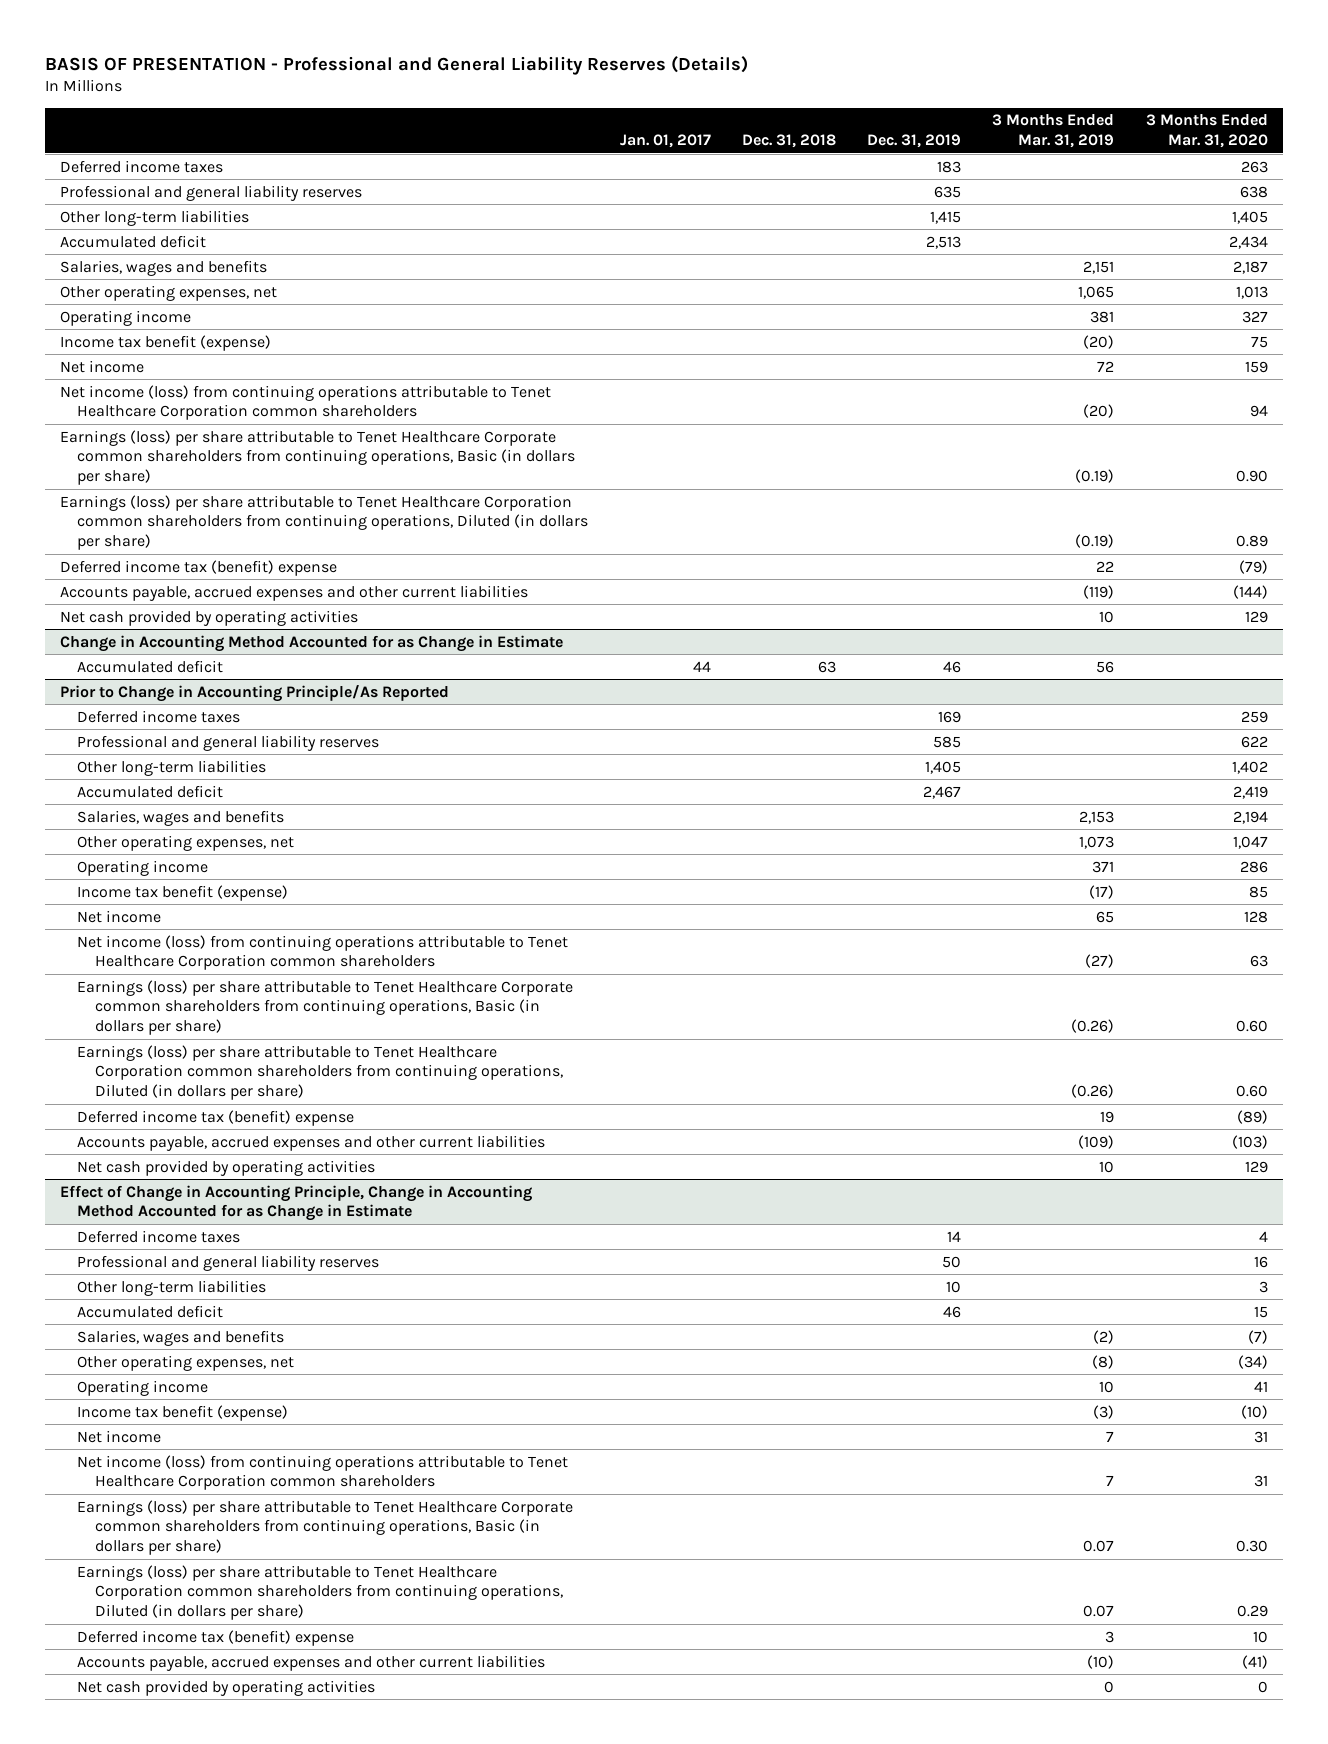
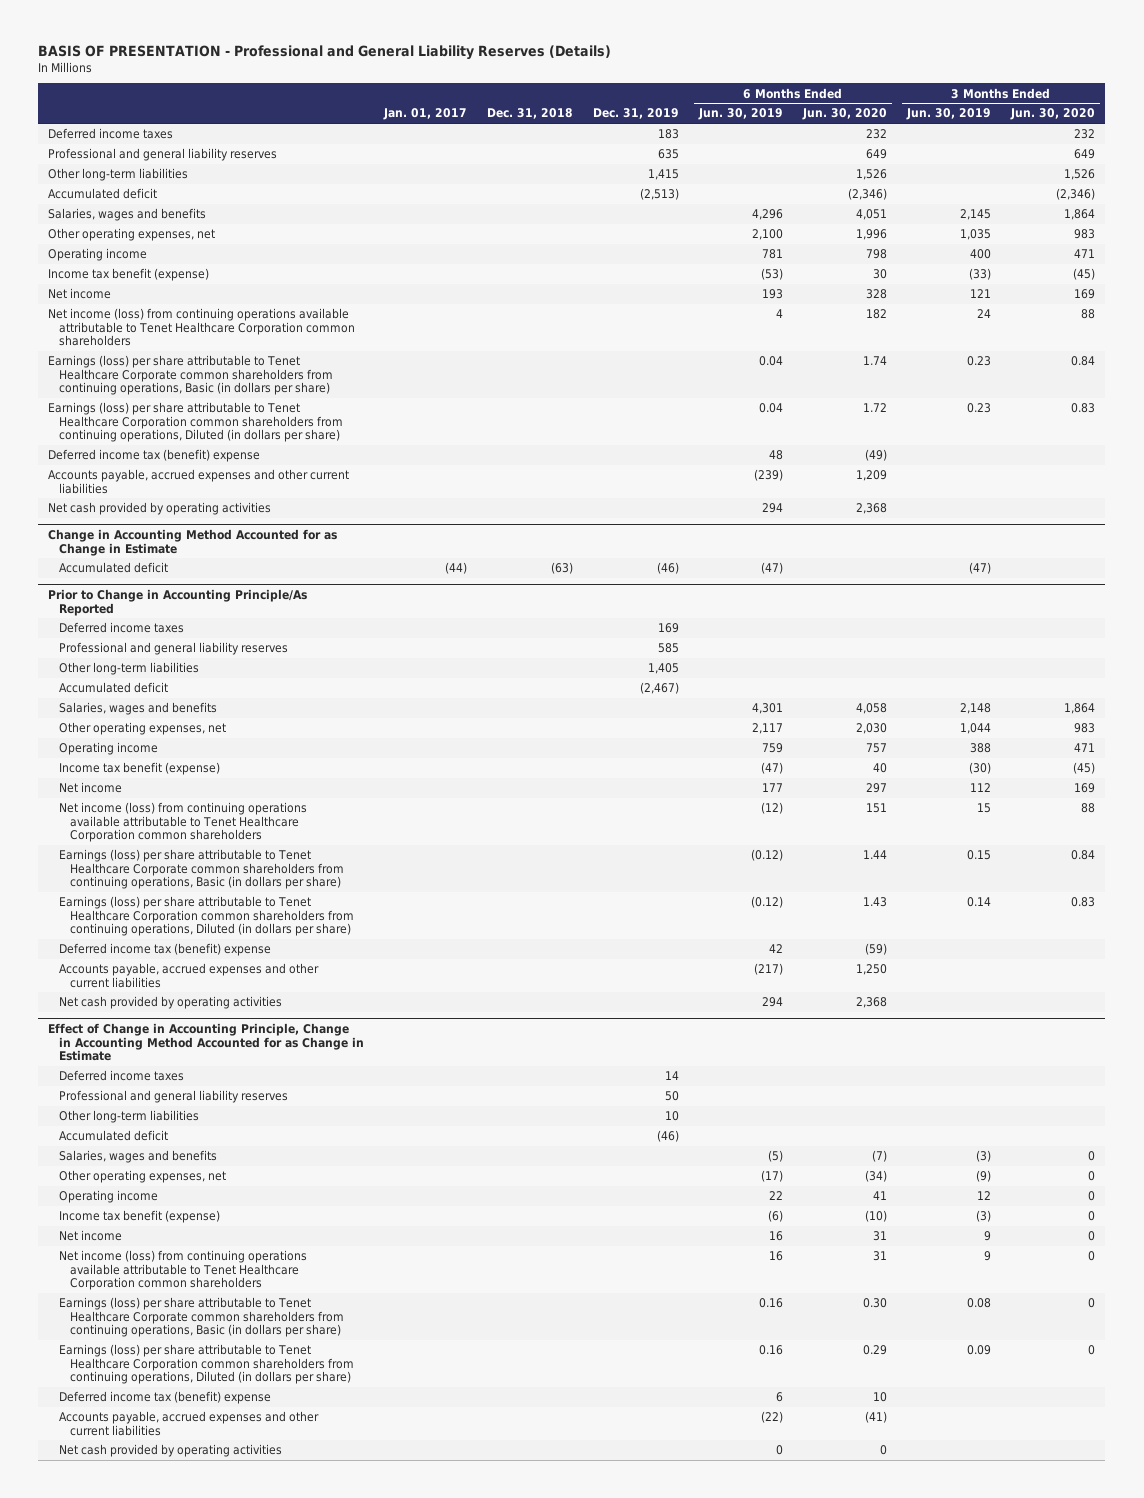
- | Jan. 01, 2017 | Dec. 31, 2018 | Dec. 31, 2019 | 3 Months Ended Mar. 31, 2019 | 3 Months Ended Mar. 31, 2020
+ | Jan. 01, 2017 | Dec. 31, 2018 | Dec. 31, 2019 | 6 Months Ended Jun. 30, 2019 | 6 Months Ended Jun. 30, 2020 | 3 Months Ended Jun. 30, 2019 | 3 Months Ended Jun. 30, 2020
- Accumulated deficit | | | 2,513 | | 2,434
+ Accumulated deficit | | | (2,513) | | (2,346) | | (2,346)
- Net income (loss) from continuing operations attributable to Tenet Healthcare Corporation common shareholders | | | | (20) | 94
+ Net income (loss) from continuing operations available attributable to Tenet Healthcare Corporation common shareholders | | | | 4 | 182 | 24 | 88
@ Change in Accounting Method Accounted for as Change in Estimate
- Accumulated deficit | 44 | 63 | 46 | 56 |
+ Accumulated deficit | (44) | (63) | (46) | (47) | | (47) |
@ Prior to Change in Accounting Principle/As Reported
- Accumulated deficit | | | 2,467 | | 2,419
+ Accumulated deficit | | | (2,467) | | | |
- Net income (loss) from continuing operations attributable to Tenet Healthcare Corporation common shareholders | | | | (27) | 63
+ Net income (loss) from continuing operations available attributable to Tenet Healthcare Corporation common shareholders | | | | (12) | 151 | 15 | 88
@ Effect of Change in Accounting Principle, Change in Accounting Method Accounted for as Change in Estimate
- Accumulated deficit | | | 46 | | 15
+ Accumulated deficit | | | (46) | | | |
- Net income (loss) from continuing operations attributable to Tenet Healthcare Corporation common shareholders | | | | 7 | 31
+ Net income (loss) from continuing operations available attributable to Tenet Healthcare Corporation common shareholders | | | | 16 | 31 | 9 | 0

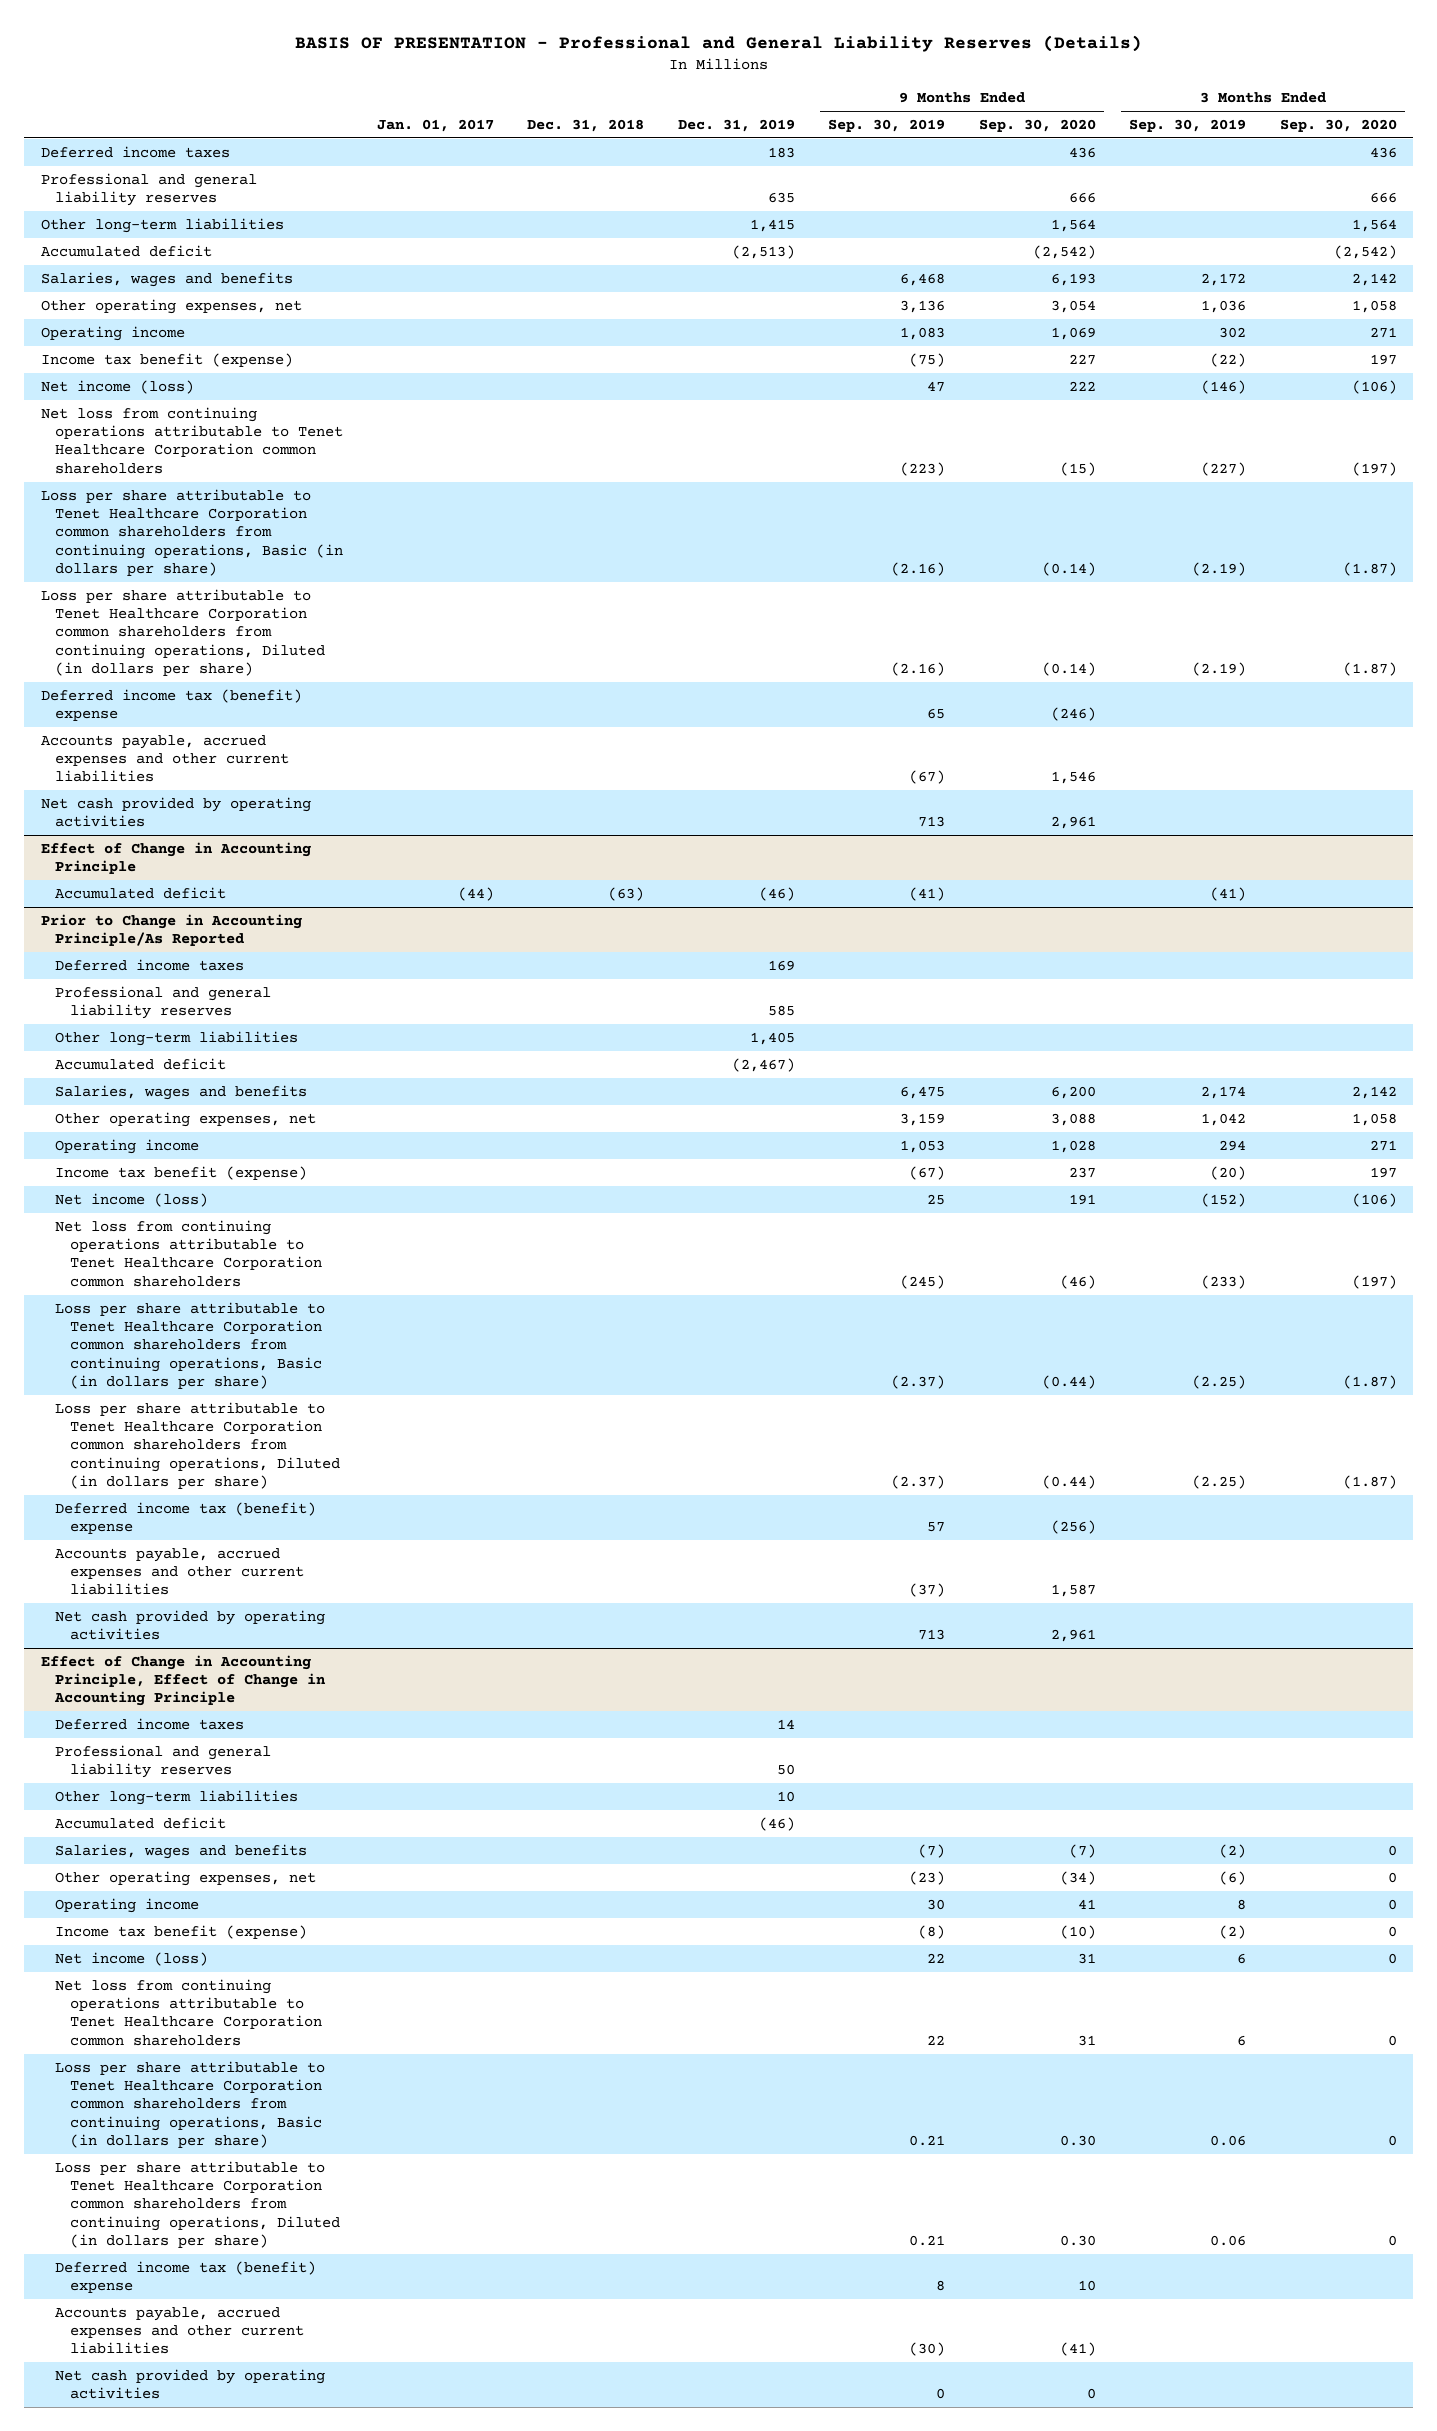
- | Jan. 01, 2017 | Dec. 31, 2018 | Dec. 31, 2019 | 6 Months Ended Jun. 30, 2019 | 6 Months Ended Jun. 30, 2020 | 3 Months Ended Jun. 30, 2019 | 3 Months Ended Jun. 30, 2020
+ | Jan. 01, 2017 | Dec. 31, 2018 | Dec. 31, 2019 | 9 Months Ended Sep. 30, 2019 | 9 Months Ended Sep. 30, 2020 | 3 Months Ended Sep. 30, 2019 | 3 Months Ended Sep. 30, 2020
- Net income | | | | 193 | 328 | 121 | 169
- Net income (loss) from continuing operations available attributable to Tenet Healthcare Corporation common shareholders | | | | 4 | 182 | 24 | 88
- Earnings (loss) per share attributable to Tenet Healthcare Corporate common shareholders from continuing operations, Basic (in dollars per share) | | | | 0.04 | 1.74 | 0.23 | 0.84
- Earnings (loss) per share attributable to Tenet Healthcare Corporation common shareholders from continuing operations, Diluted (in dollars per share) | | | | 0.04 | 1.72 | 0.23 | 0.83
+ Net income (loss) | | | | 47 | 222 | (146) | (106)
+ Net loss from continuing operations attributable to Tenet Healthcare Corporation common shareholders | | | | (223) | (15) | (227) | (197)
+ Loss per share attributable to Tenet Healthcare Corporation common shareholders from continuing operations, Basic (in dollars per share) | | | | (2.16) | (0.14) | (2.19) | (1.87)
+ Loss per share attributable to Tenet Healthcare Corporation common shareholders from continuing operations, Diluted (in dollars per share) | | | | (2.16) | (0.14) | (2.19) | (1.87)
- Change in Accounting Method Accounted for as Change in Estimate
+ Effect of Change in Accounting Principle
@ Prior to Change in Accounting Principle/As Reported
- Net income | | | | 177 | 297 | 112 | 169
- Net income (loss) from continuing operations available attributable to Tenet Healthcare Corporation common shareholders | | | | (12) | 151 | 15 | 88
- Earnings (loss) per share attributable to Tenet Healthcare Corporate common shareholders from continuing operations, Basic (in dollars per share) | | | | (0.12) | 1.44 | 0.15 | 0.84
- Earnings (loss) per share attributable to Tenet Healthcare Corporation common shareholders from continuing operations, Diluted (in dollars per share) | | | | (0.12) | 1.43 | 0.14 | 0.83
+ Net income (loss) | | | | 25 | 191 | (152) | (106)
+ Net loss from continuing operations attributable to Tenet Healthcare Corporation common shareholders | | | | (245) | (46) | (233) | (197)
+ Loss per share attributable to Tenet Healthcare Corporation common shareholders from continuing operations, Basic (in dollars per share) | | | | (2.37) | (0.44) | (2.25) | (1.87)
+ Loss per share attributable to Tenet Healthcare Corporation common shareholders from continuing operations, Diluted (in dollars per share) | | | | (2.37) | (0.44) | (2.25) | (1.87)
- Effect of Change in Accounting Principle, Change in Accounting Method Accounted for as Change in Estimate
+ Effect of Change in Accounting Principle, Effect of Change in Accounting Principle
- Net income | | | | 16 | 31 | 9 | 0
- Net income (loss) from continuing operations available attributable to Tenet Healthcare Corporation common shareholders | | | | 16 | 31 | 9 | 0
- Earnings (loss) per share attributable to Tenet Healthcare Corporate common shareholders from continuing operations, Basic (in dollars per share) | | | | 0.16 | 0.30 | 0.08 | 0
- Earnings (loss) per share attributable to Tenet Healthcare Corporation common shareholders from continuing operations, Diluted (in dollars per share) | | | | 0.16 | 0.29 | 0.09 | 0
+ Net income (loss) | | | | 22 | 31 | 6 | 0
+ Net loss from continuing operations attributable to Tenet Healthcare Corporation common shareholders | | | | 22 | 31 | 6 | 0
+ Loss per share attributable to Tenet Healthcare Corporation common shareholders from continuing operations, Basic (in dollars per share) | | | | 0.21 | 0.30 | 0.06 | 0
+ Loss per share attributable to Tenet Healthcare Corporation common shareholders from continuing operations, Diluted (in dollars per share) | | | | 0.21 | 0.30 | 0.06 | 0

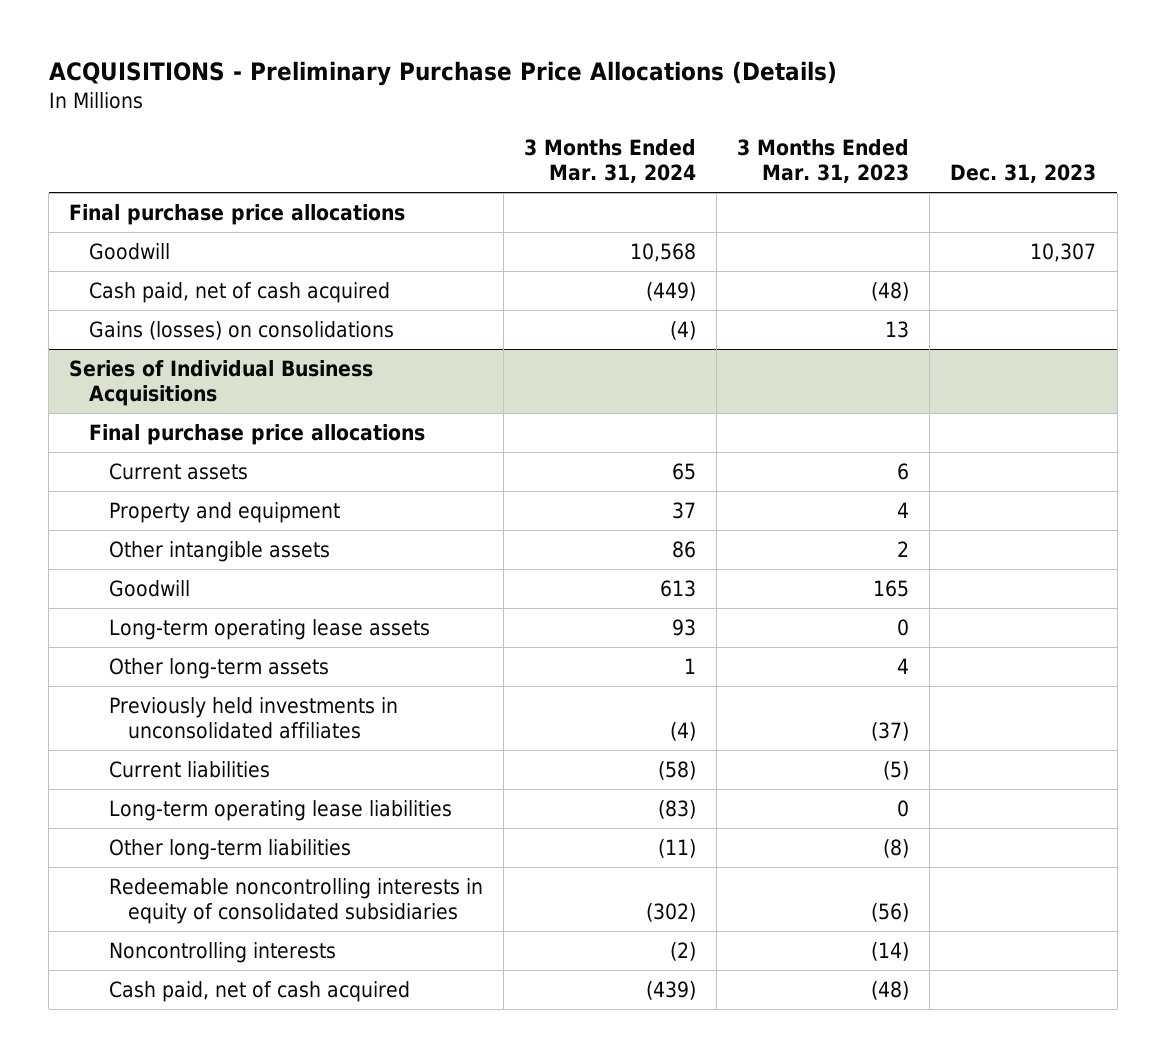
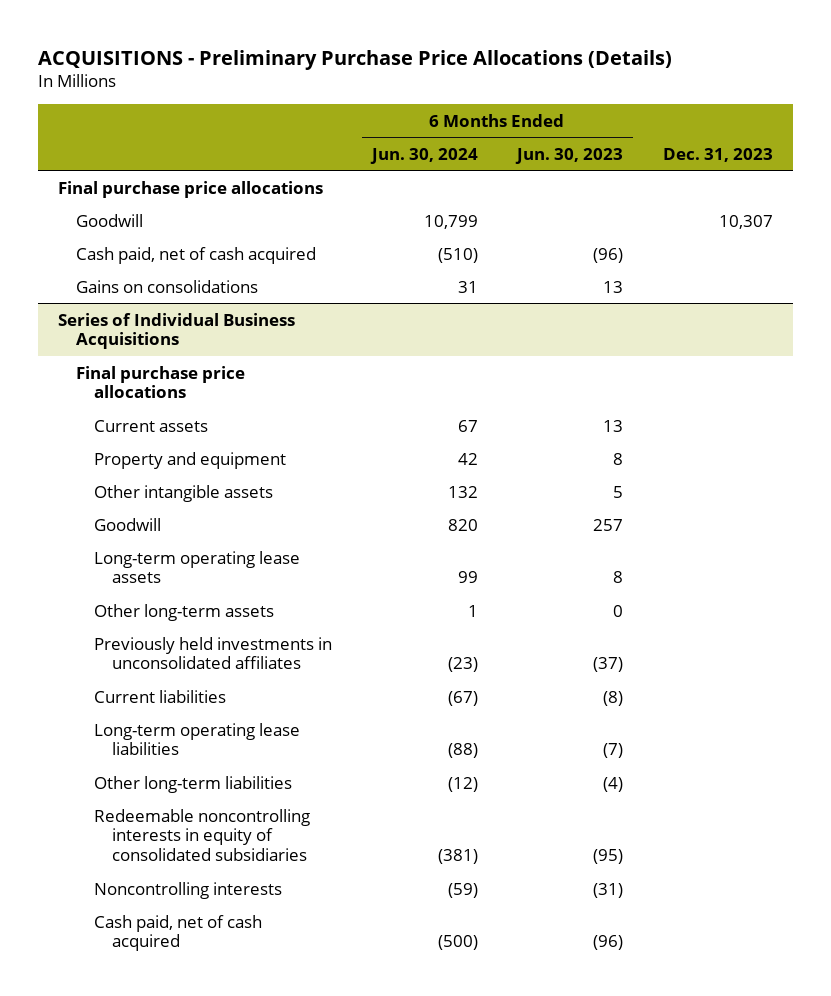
- | 3 Months Ended Mar. 31, 2024 | 3 Months Ended Mar. 31, 2023 | Dec. 31, 2023
+ | 6 Months Ended Jun. 30, 2024 | 6 Months Ended Jun. 30, 2023 | Dec. 31, 2023
- Gains (losses) on consolidations | (4) | 13 |
+ Gains on consolidations | 31 | 13 |

